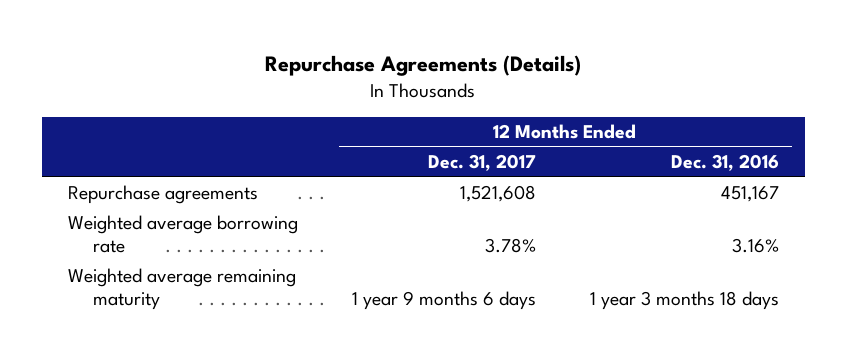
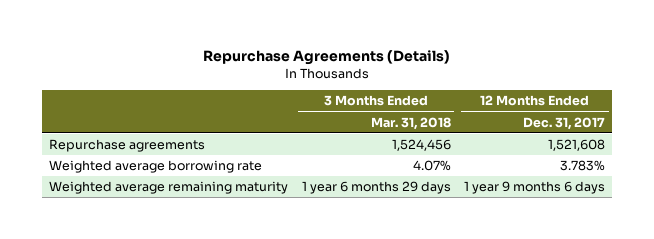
- | 12 Months Ended Dec. 31, 2017 | 12 Months Ended Dec. 31, 2016
+ | 3 Months Ended Mar. 31, 2018 | 12 Months Ended Dec. 31, 2017
- Weighted average borrowing rate | 3.78% | 3.16%
+ Weighted average borrowing rate | 4.07% | 3.783%

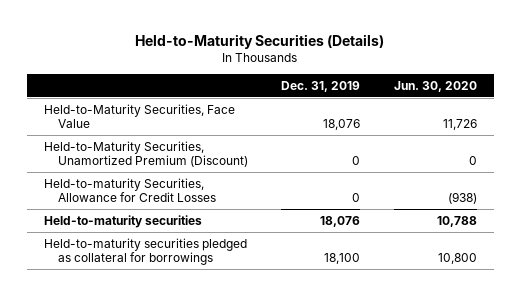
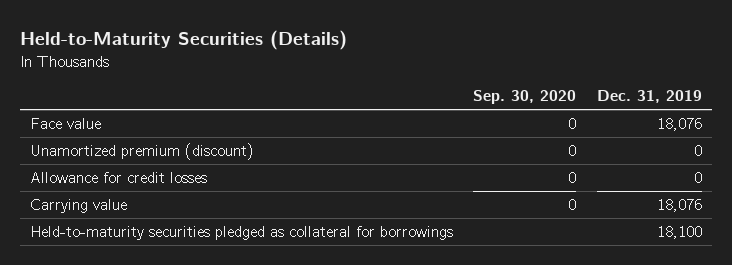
- | Dec. 31, 2019 | Jun. 30, 2020
+ | Sep. 30, 2020 | Dec. 31, 2019
- Held-to-Maturity Securities, Face Value | 18,076 | 11,726
- Held-to-Maturity Securities, Unamortized Premium (Discount) | 0 | 0
- Held-to-maturity Securities, Allowance for Credit Losses | 0 | (938)
- Held-to-maturity securities | 18,076 | 10,788
+ Face value | 0 | 18,076
+ Unamortized premium (discount) | 0 | 0
+ Allowance for credit losses | 0 | 0
+ Carrying value | 0 | 18,076

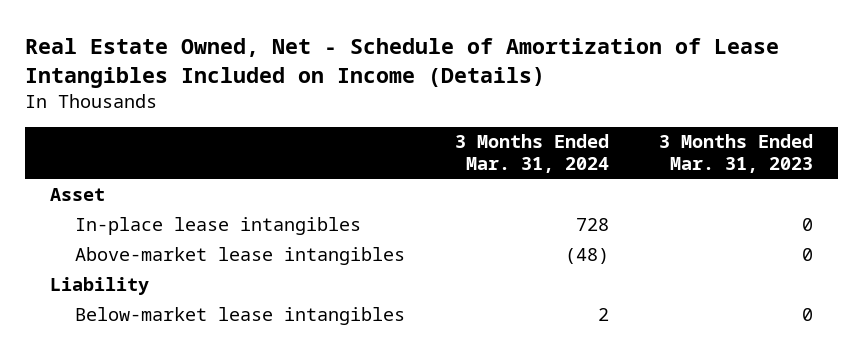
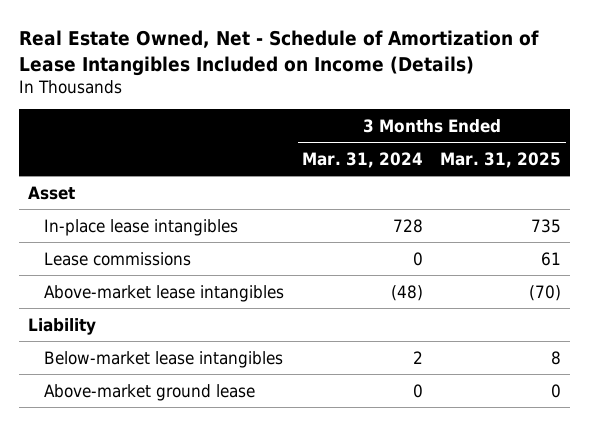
- | 3 Months Ended Mar. 31, 2024 | 3 Months Ended Mar. 31, 2023
+ | 3 Months Ended Mar. 31, 2024 | 3 Months Ended Mar. 31, 2025
+ Lease commissions | 0 | 61
+ Above-market ground lease | 0 | 0

